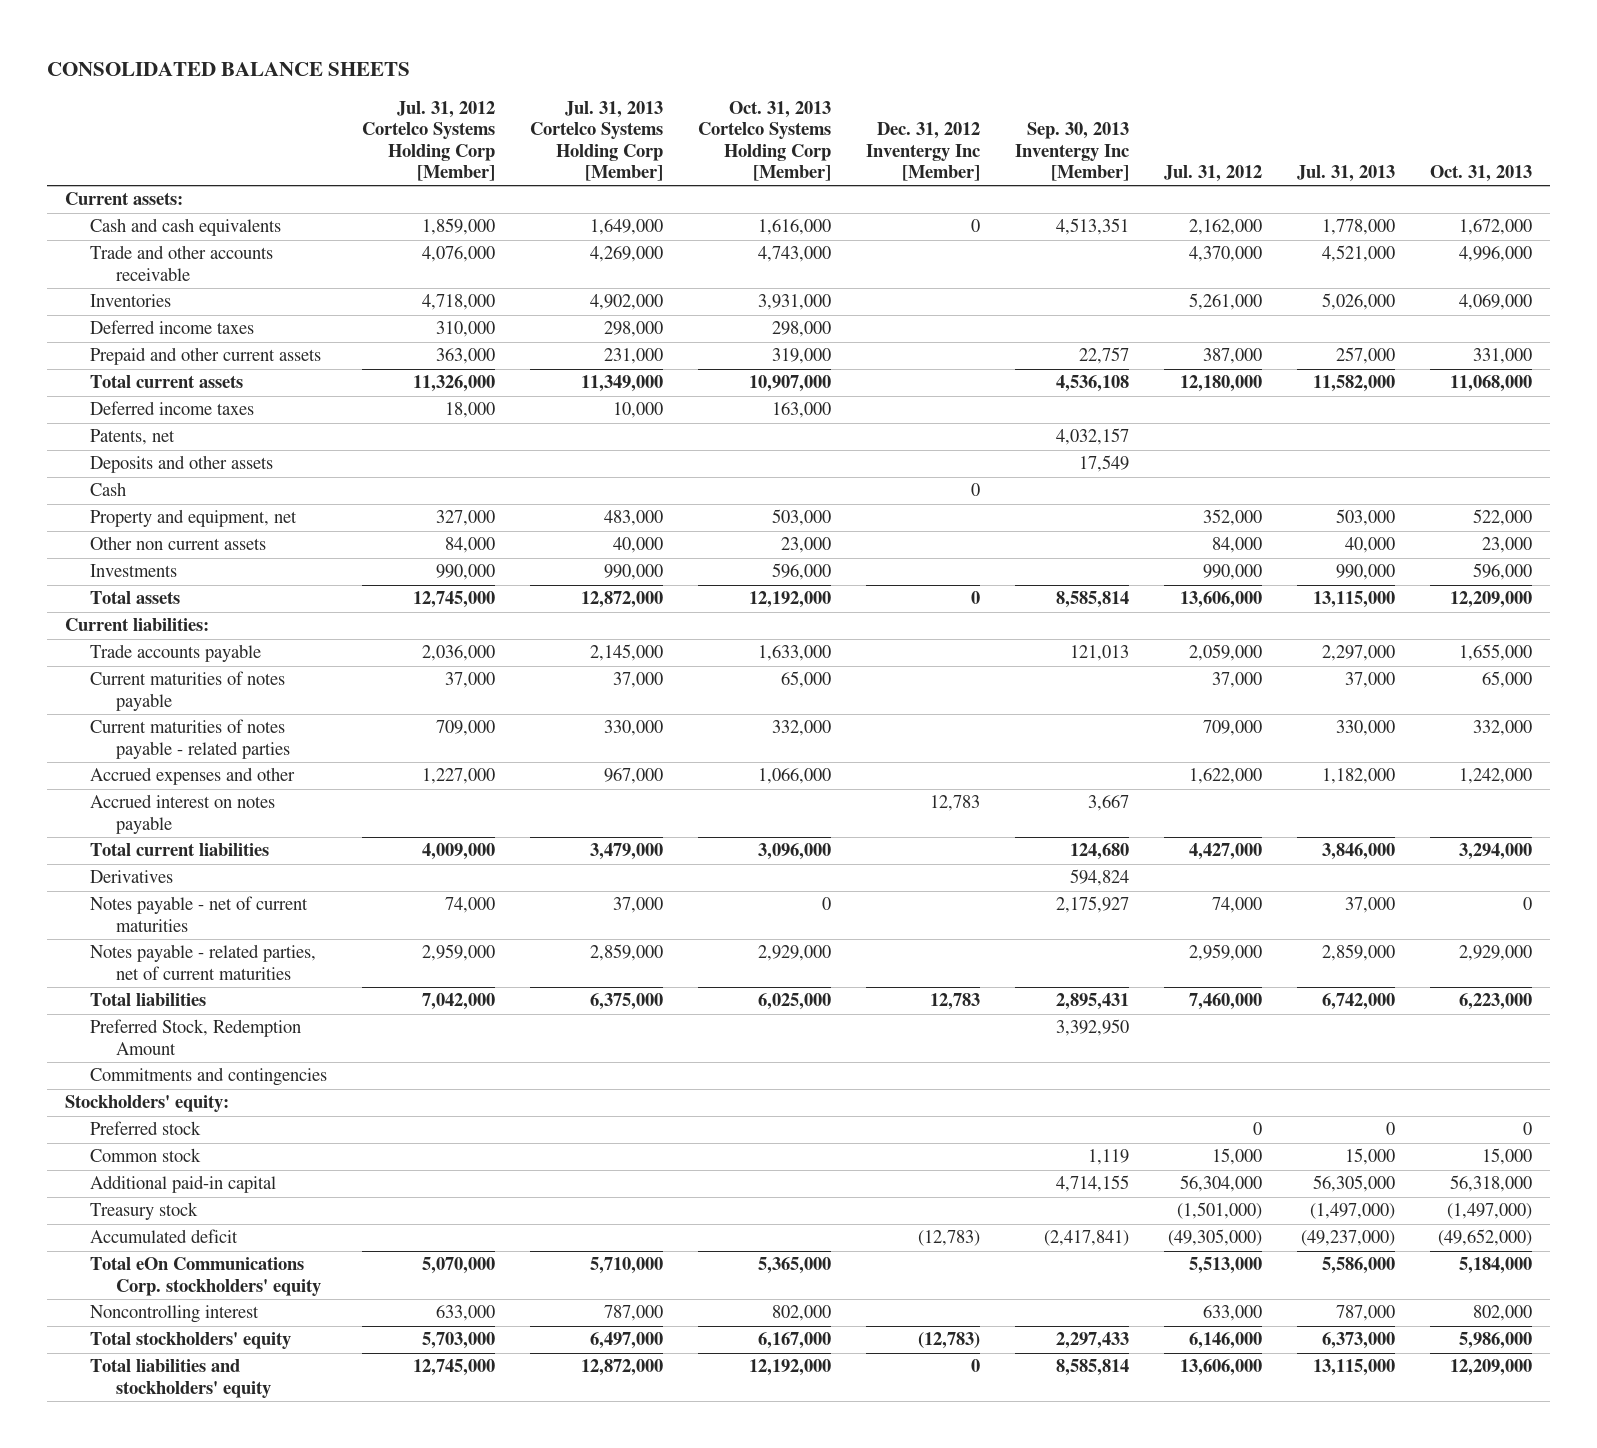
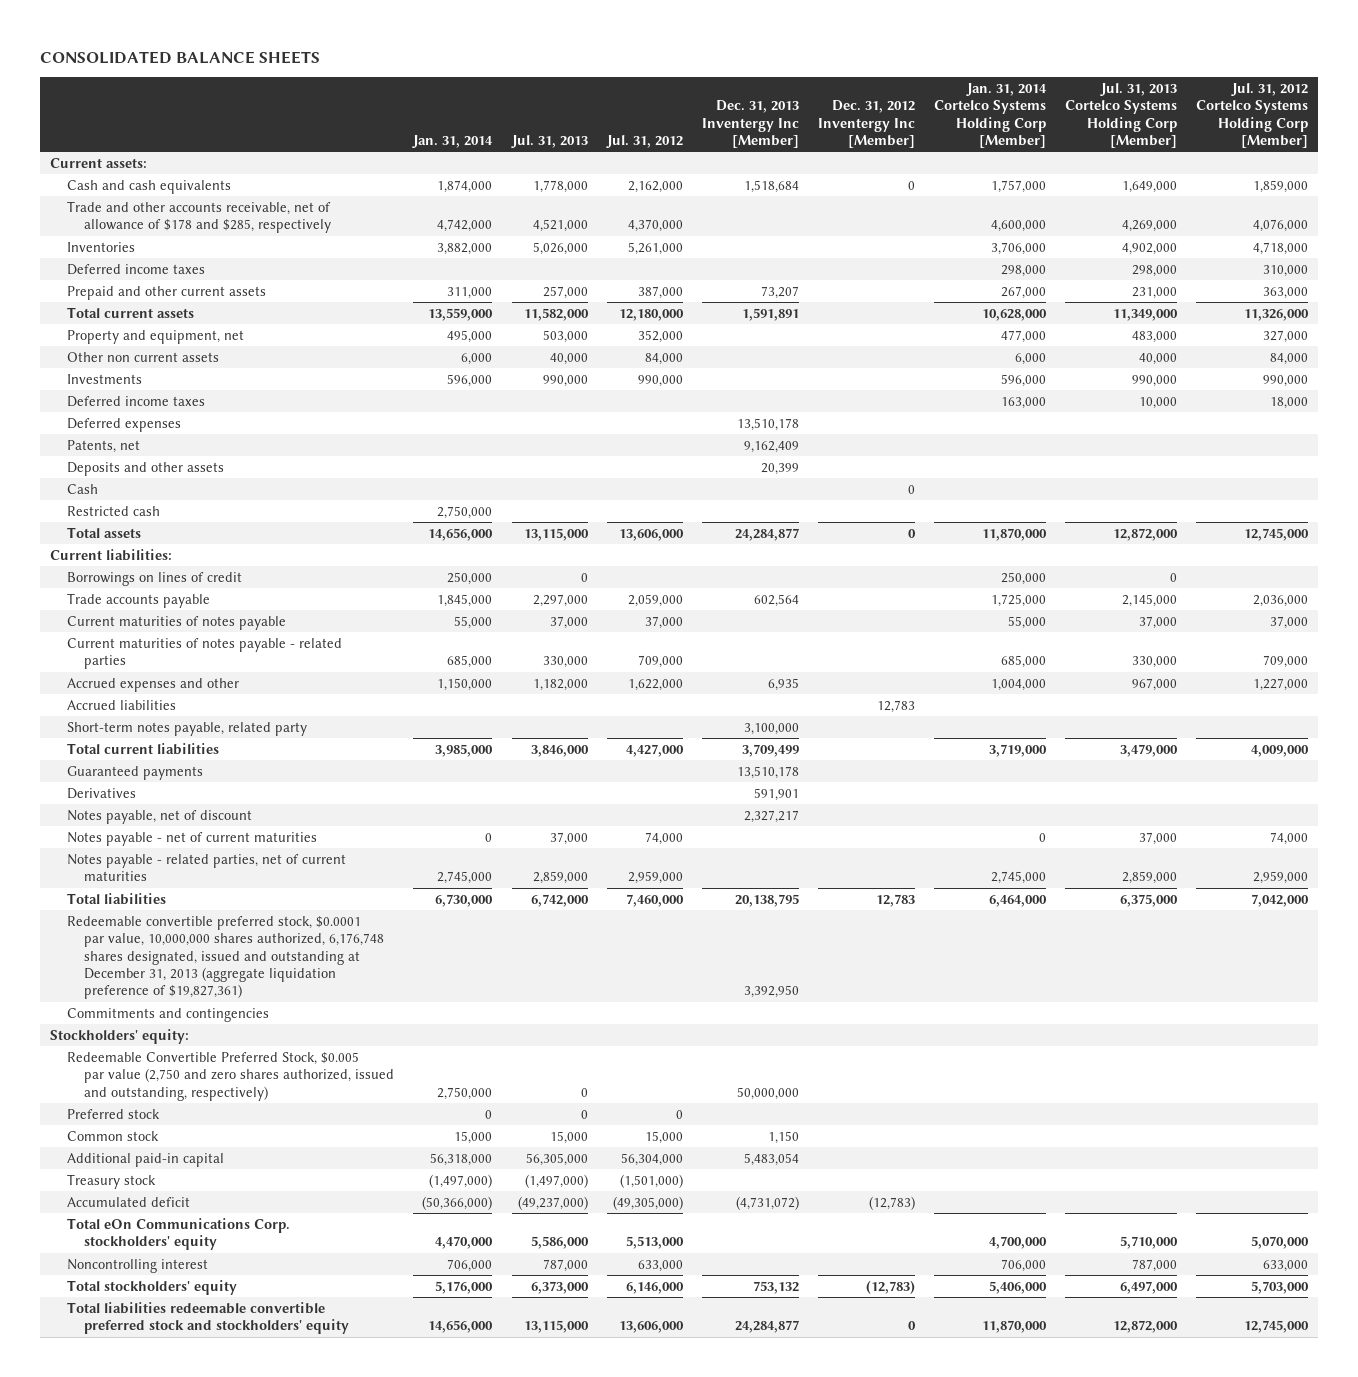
- | Jul. 31, 2012 Cortelco Systems Holding Corp [Member] | Jul. 31, 2013 Cortelco Systems Holding Corp [Member] | Oct. 31, 2013 Cortelco Systems Holding Corp [Member] | Dec. 31, 2012 Inventergy Inc [Member] | Sep. 30, 2013 Inventergy Inc [Member] | Jul. 31, 2012 | Jul. 31, 2013 | Oct. 31, 2013
+ | Jan. 31, 2014 | Jul. 31, 2013 | Jul. 31, 2012 | Dec. 31, 2013 Inventergy Inc [Member] | Dec. 31, 2012 Inventergy Inc [Member] | Jan. 31, 2014 Cortelco Systems Holding Corp [Member] | Jul. 31, 2013 Cortelco Systems Holding Corp [Member] | Jul. 31, 2012 Cortelco Systems Holding Corp [Member]
- Trade and other accounts receivable | 4,076,000 | 4,269,000 | 4,743,000 | | | 4,370,000 | 4,521,000 | 4,996,000
+ Trade and other accounts receivable, net of allowance of $178 and $285, respectively | 4,742,000 | 4,521,000 | 4,370,000 | | | 4,600,000 | 4,269,000 | 4,076,000
moved up: Property and equipment, net | 495,000 | 503,000 | 352,000 | | | 477,000 | 483,000 | 327,000
moved up: Other non current assets | 6,000 | 40,000 | 84,000 | | | 6,000 | 40,000 | 84,000
moved up: Investments | 596,000 | 990,000 | 990,000 | | | 596,000 | 990,000 | 990,000
+ Deferred expenses | | | | 13,510,178 | | | |
+ Restricted cash | 2,750,000 | | | | | | |
+ Borrowings on lines of credit | 250,000 | 0 | | | | 250,000 | 0 |
- Accrued interest on notes payable | | | | 12,783 | 3,667 | | |
+ Accrued liabilities | | | | | 12,783 | | |
+ Short-term notes payable, related party | | | | 3,100,000 | | | |
+ Guaranteed payments | | | | 13,510,178 | | | |
+ Notes payable, net of discount | | | | 2,327,217 | | | |
- Preferred Stock, Redemption Amount | | | | | 3,392,950 | | |
+ Redeemable convertible preferred stock, $0.0001 par value, 10,000,000 shares authorized, 6,176,748 shares designated, issued and outstanding at December 31, 2013 (aggregate liquidation preference of $19,827,361) | | | | 3,392,950 | | | |
+ Redeemable Convertible Preferred Stock, $0.005 par value (2,750 and zero shares authorized, issued and outstanding, respectively) | 2,750,000 | 0 | | 50,000,000 | | | |
- Total liabilities and stockholders' equity | 12,745,000 | 12,872,000 | 12,192,000 | 0 | 8,585,814 | 13,606,000 | 13,115,000 | 12,209,000
+ Total liabilities redeemable convertible preferred stock and stockholders' equity | 14,656,000 | 13,115,000 | 13,606,000 | 24,284,877 | 0 | 11,870,000 | 12,872,000 | 12,745,000

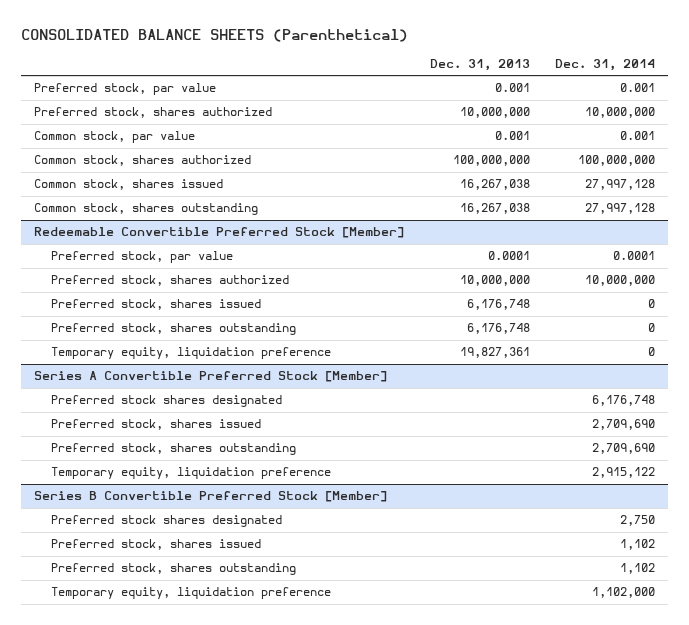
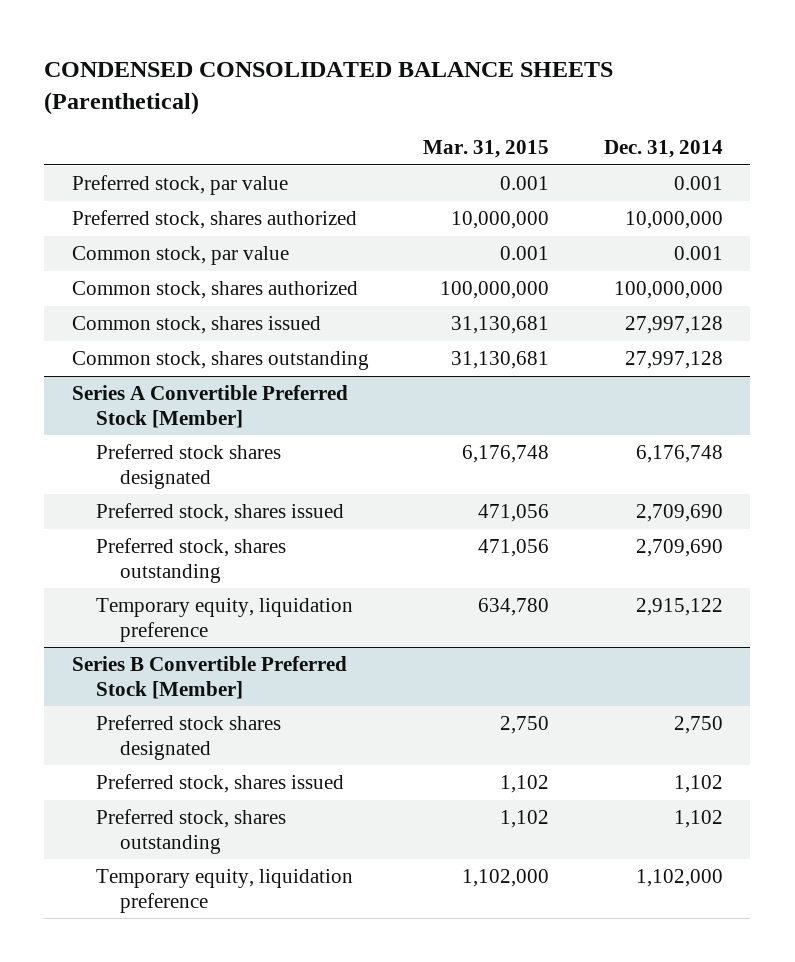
- CONSOLIDATED BALANCE SHEETS (Parenthetical)
+ CONDENSED CONSOLIDATED BALANCE SHEETS (Parenthetical)
- | Dec. 31, 2013 | Dec. 31, 2014
+ | Mar. 31, 2015 | Dec. 31, 2014
- Redeemable Convertible Preferred Stock [Member]
- Preferred stock, par value | 0.0001 | 0.0001
- Preferred stock, shares authorized | 10,000,000 | 10,000,000
- Preferred stock, shares issued | 6,176,748 | 0
- Preferred stock, shares outstanding | 6,176,748 | 0
- Temporary equity, liquidation preference | 19,827,361 | 0

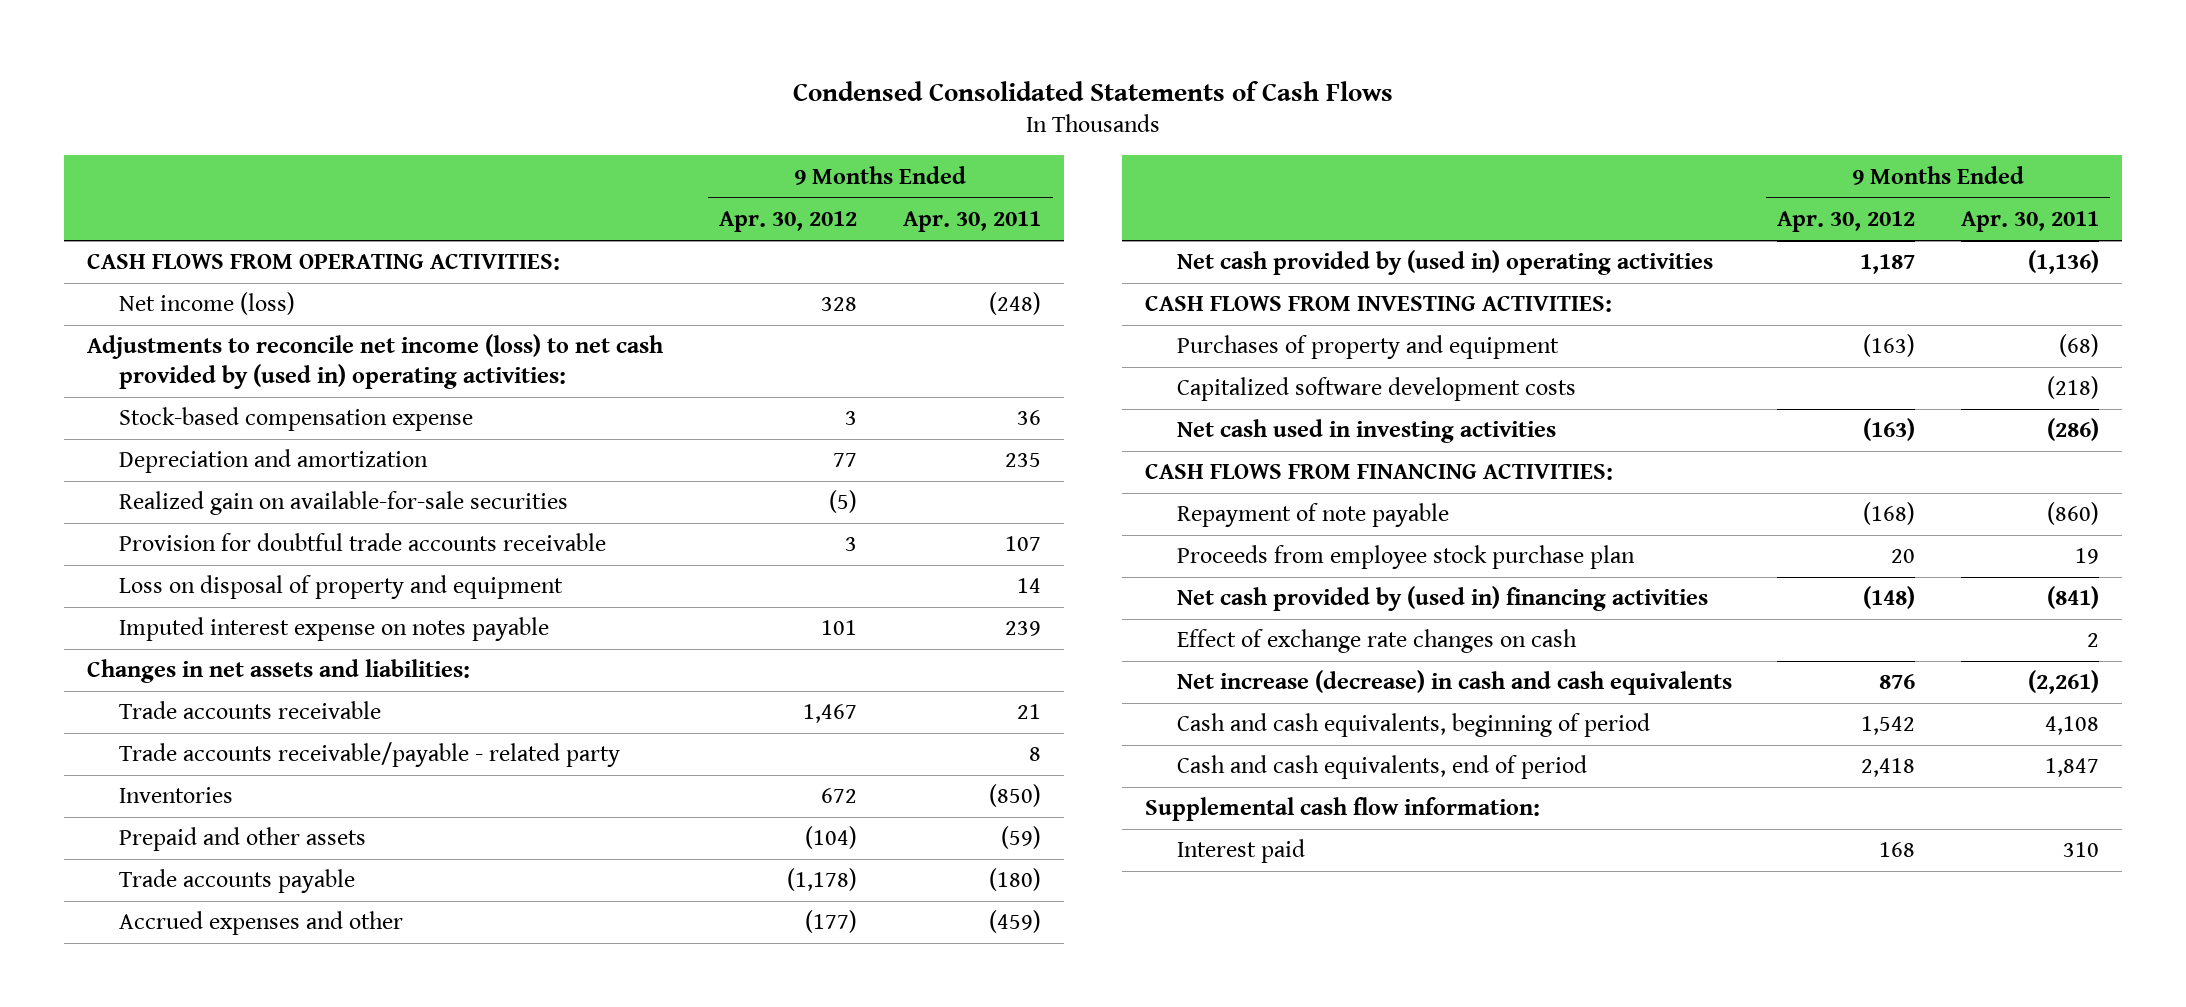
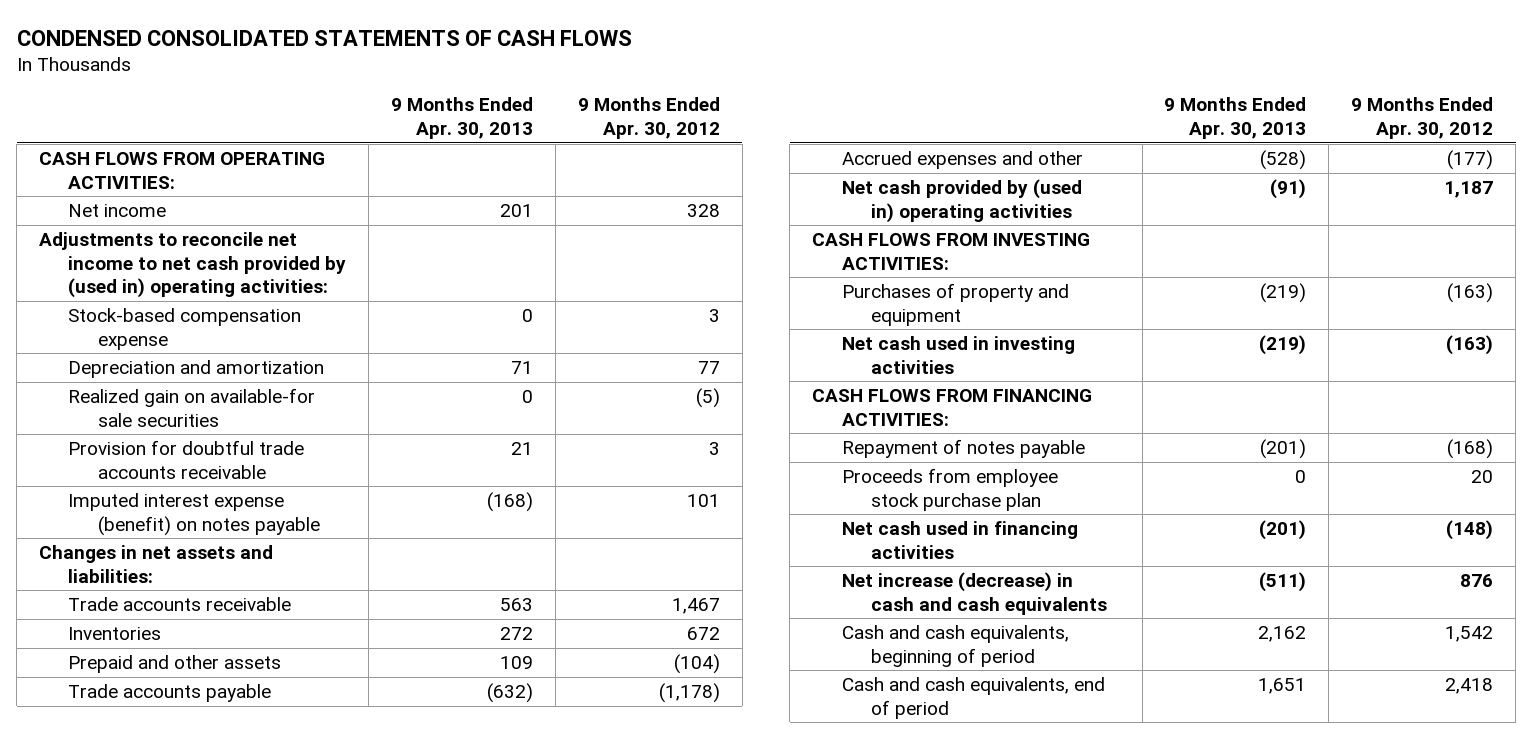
- Condensed Consolidated Statements of Cash Flows
+ CONDENSED CONSOLIDATED STATEMENTS OF CASH FLOWS
- | 9 Months Ended Apr. 30, 2012 | 9 Months Ended Apr. 30, 2011
+ | 9 Months Ended Apr. 30, 2013 | 9 Months Ended Apr. 30, 2012
- Net income (loss) | 328 | (248)
- Adjustments to reconcile net income (loss) to net cash provided by (used in) operating activities:
+ Net income | 201 | 328
+ Adjustments to reconcile net income to net cash provided by (used in) operating activities:
- Realized gain on available-for-sale securities | (5) |
+ Realized gain on available-for sale securities | 0 | (5)
- Loss on disposal of property and equipment | | 14
- Imputed interest expense on notes payable | 101 | 239
+ Imputed interest expense (benefit) on notes payable | (168) | 101
- Trade accounts receivable/payable - related party | | 8
- Capitalized software development costs | | (218)
- Repayment of note payable | (168) | (860)
+ Repayment of notes payable | (201) | (168)
- Net cash provided by (used in) financing activities | (148) | (841)
- Effect of exchange rate changes on cash | | 2
+ Net cash used in financing activities | (201) | (148)
- Supplemental cash flow information:
- Interest paid | 168 | 310

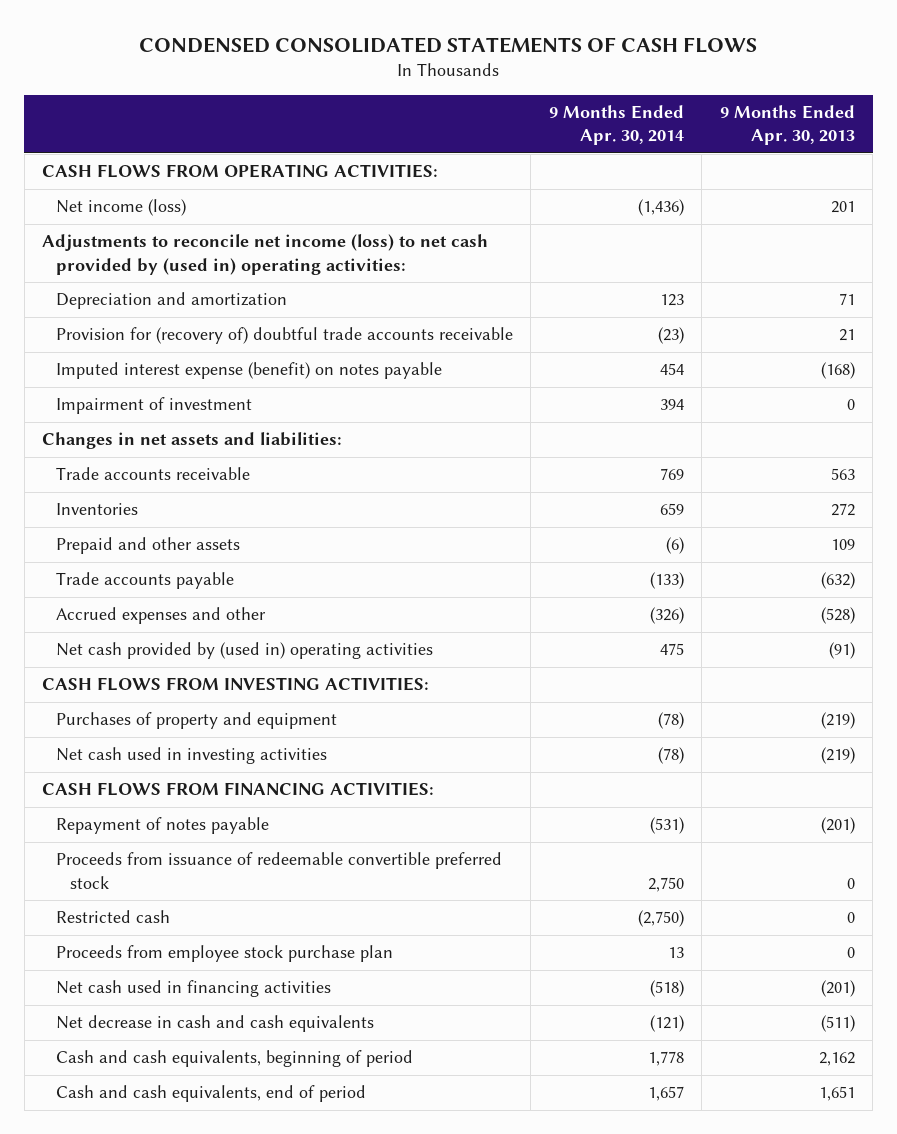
- | 9 Months Ended Apr. 30, 2013 | 9 Months Ended Apr. 30, 2012
+ | 9 Months Ended Apr. 30, 2014 | 9 Months Ended Apr. 30, 2013
- Net income | 201 | 328
- Adjustments to reconcile net income to net cash provided by (used in) operating activities:
- Stock-based compensation expense | 0 | 3
+ Net income (loss) | (1,436) | 201
+ Adjustments to reconcile net income (loss) to net cash provided by (used in) operating activities:
- Realized gain on available-for sale securities | 0 | (5)
- Provision for doubtful trade accounts receivable | 21 | 3
+ Provision for (recovery of) doubtful trade accounts receivable | (23) | 21
+ Impairment of investment | 394 | 0
+ Proceeds from issuance of redeemable convertible preferred stock | 2,750 | 0
+ Restricted cash | (2,750) | 0
- Net increase (decrease) in cash and cash equivalents | (511) | 876
+ Net decrease in cash and cash equivalents | (121) | (511)

